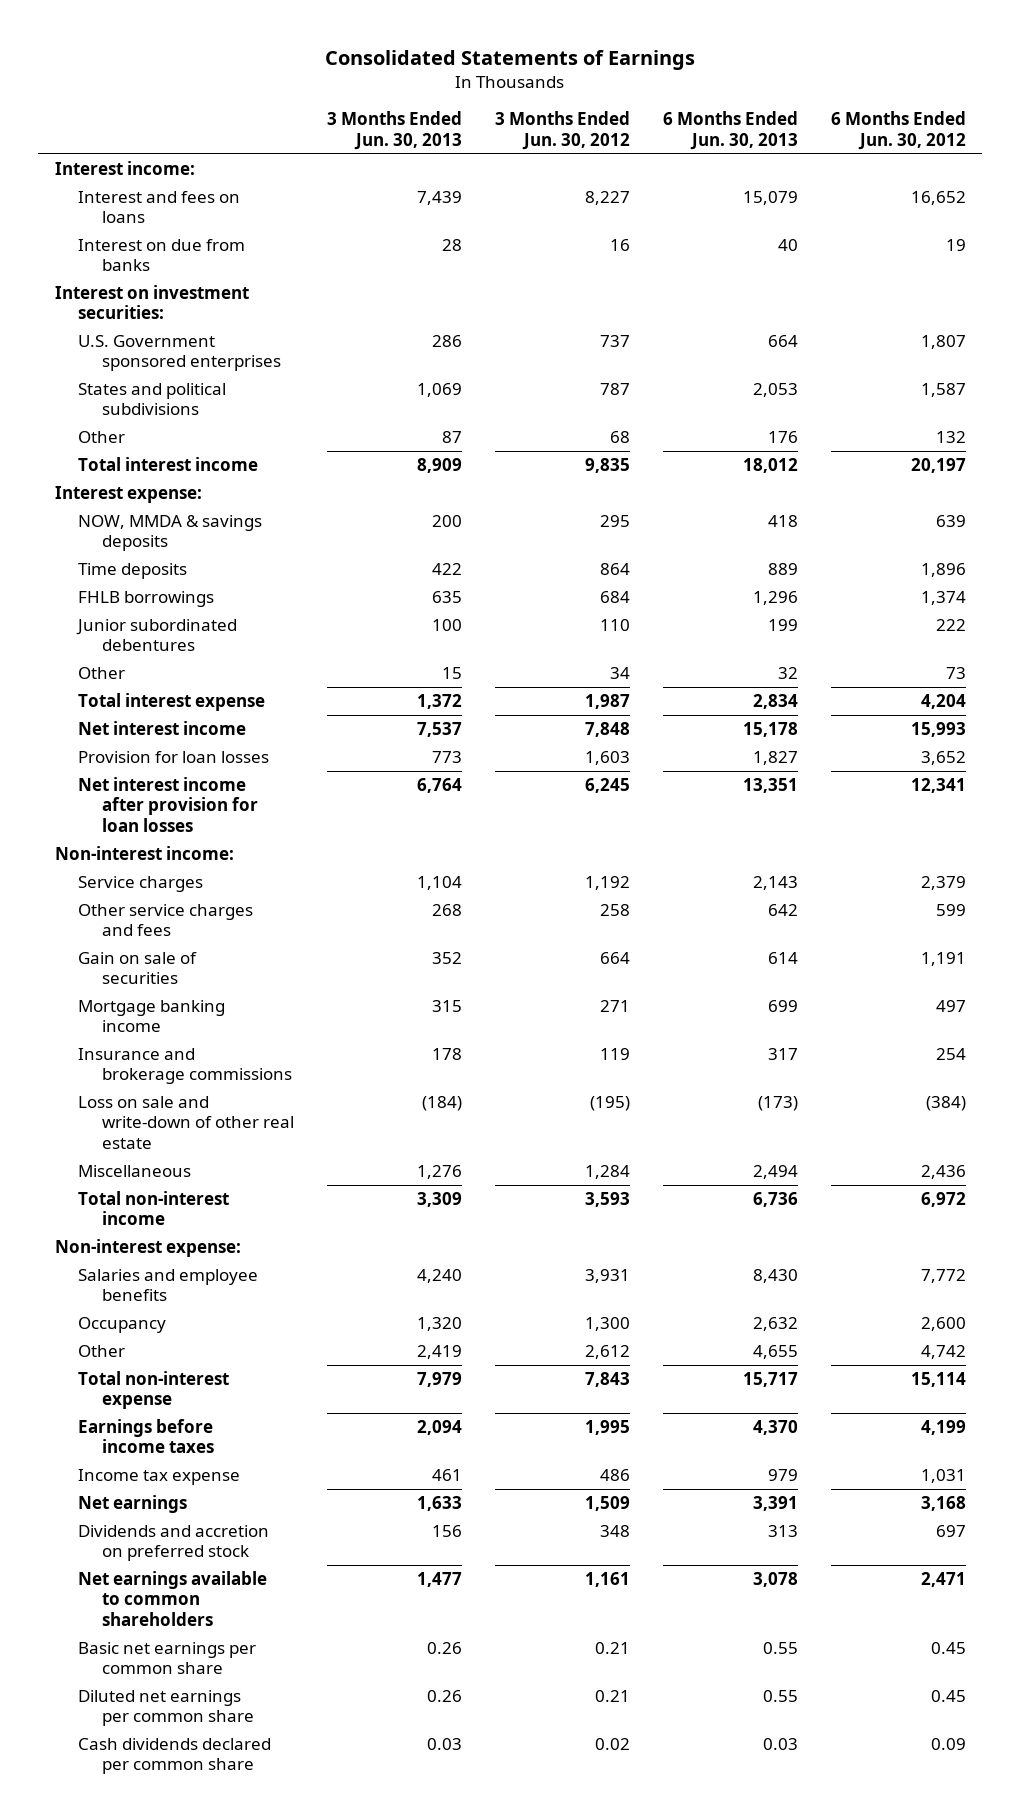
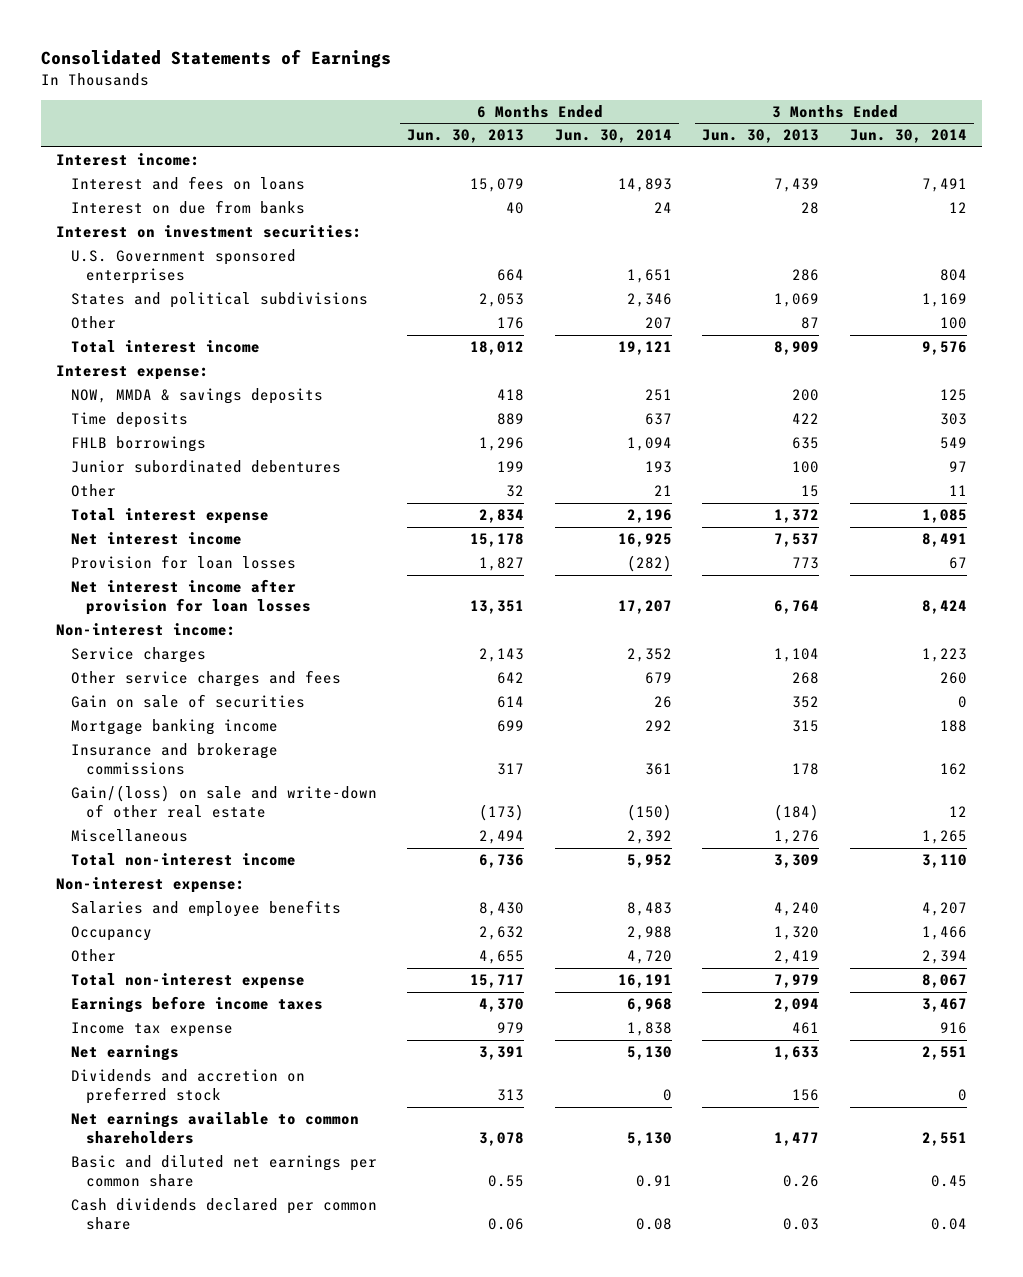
- | 3 Months Ended Jun. 30, 2013 | 3 Months Ended Jun. 30, 2012 | 6 Months Ended Jun. 30, 2013 | 6 Months Ended Jun. 30, 2012
+ | 6 Months Ended Jun. 30, 2013 | 6 Months Ended Jun. 30, 2014 | 3 Months Ended Jun. 30, 2013 | 3 Months Ended Jun. 30, 2014
- Loss on sale and write-down of other real estate | (184) | (195) | (173) | (384)
+ Gain/(loss) on sale and write-down of other real estate | (173) | (150) | (184) | 12
- Basic net earnings per common share | 0.26 | 0.21 | 0.55 | 0.45
- Diluted net earnings per common share | 0.26 | 0.21 | 0.55 | 0.45
- Cash dividends declared per common share | 0.03 | 0.02 | 0.03 | 0.09
+ Basic and diluted net earnings per common share | 0.55 | 0.91 | 0.26 | 0.45
+ Cash dividends declared per common share | 0.06 | 0.08 | 0.03 | 0.04

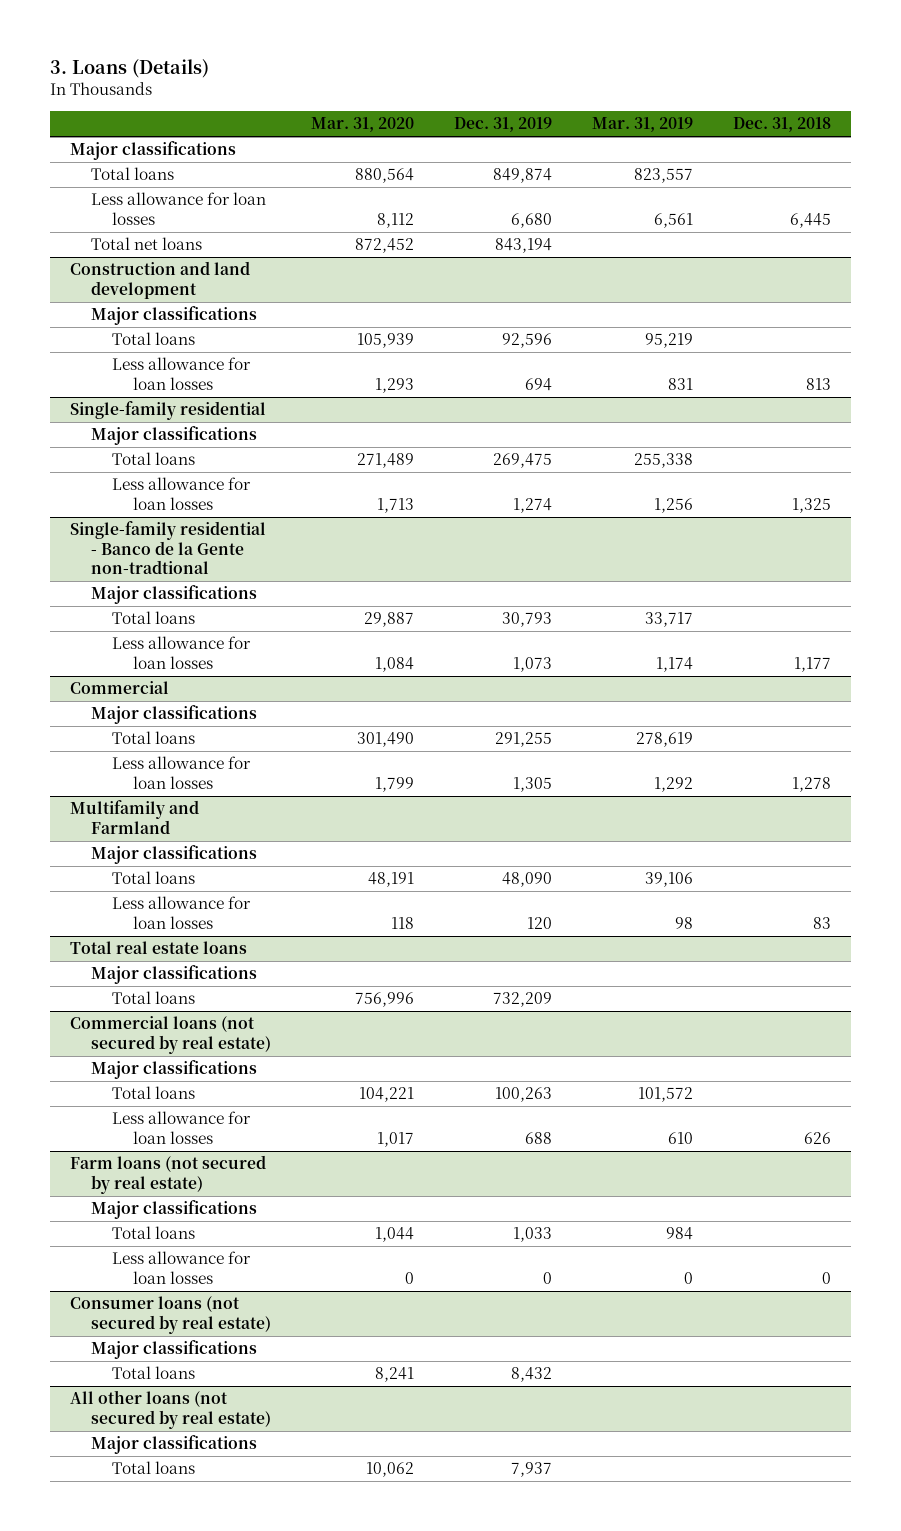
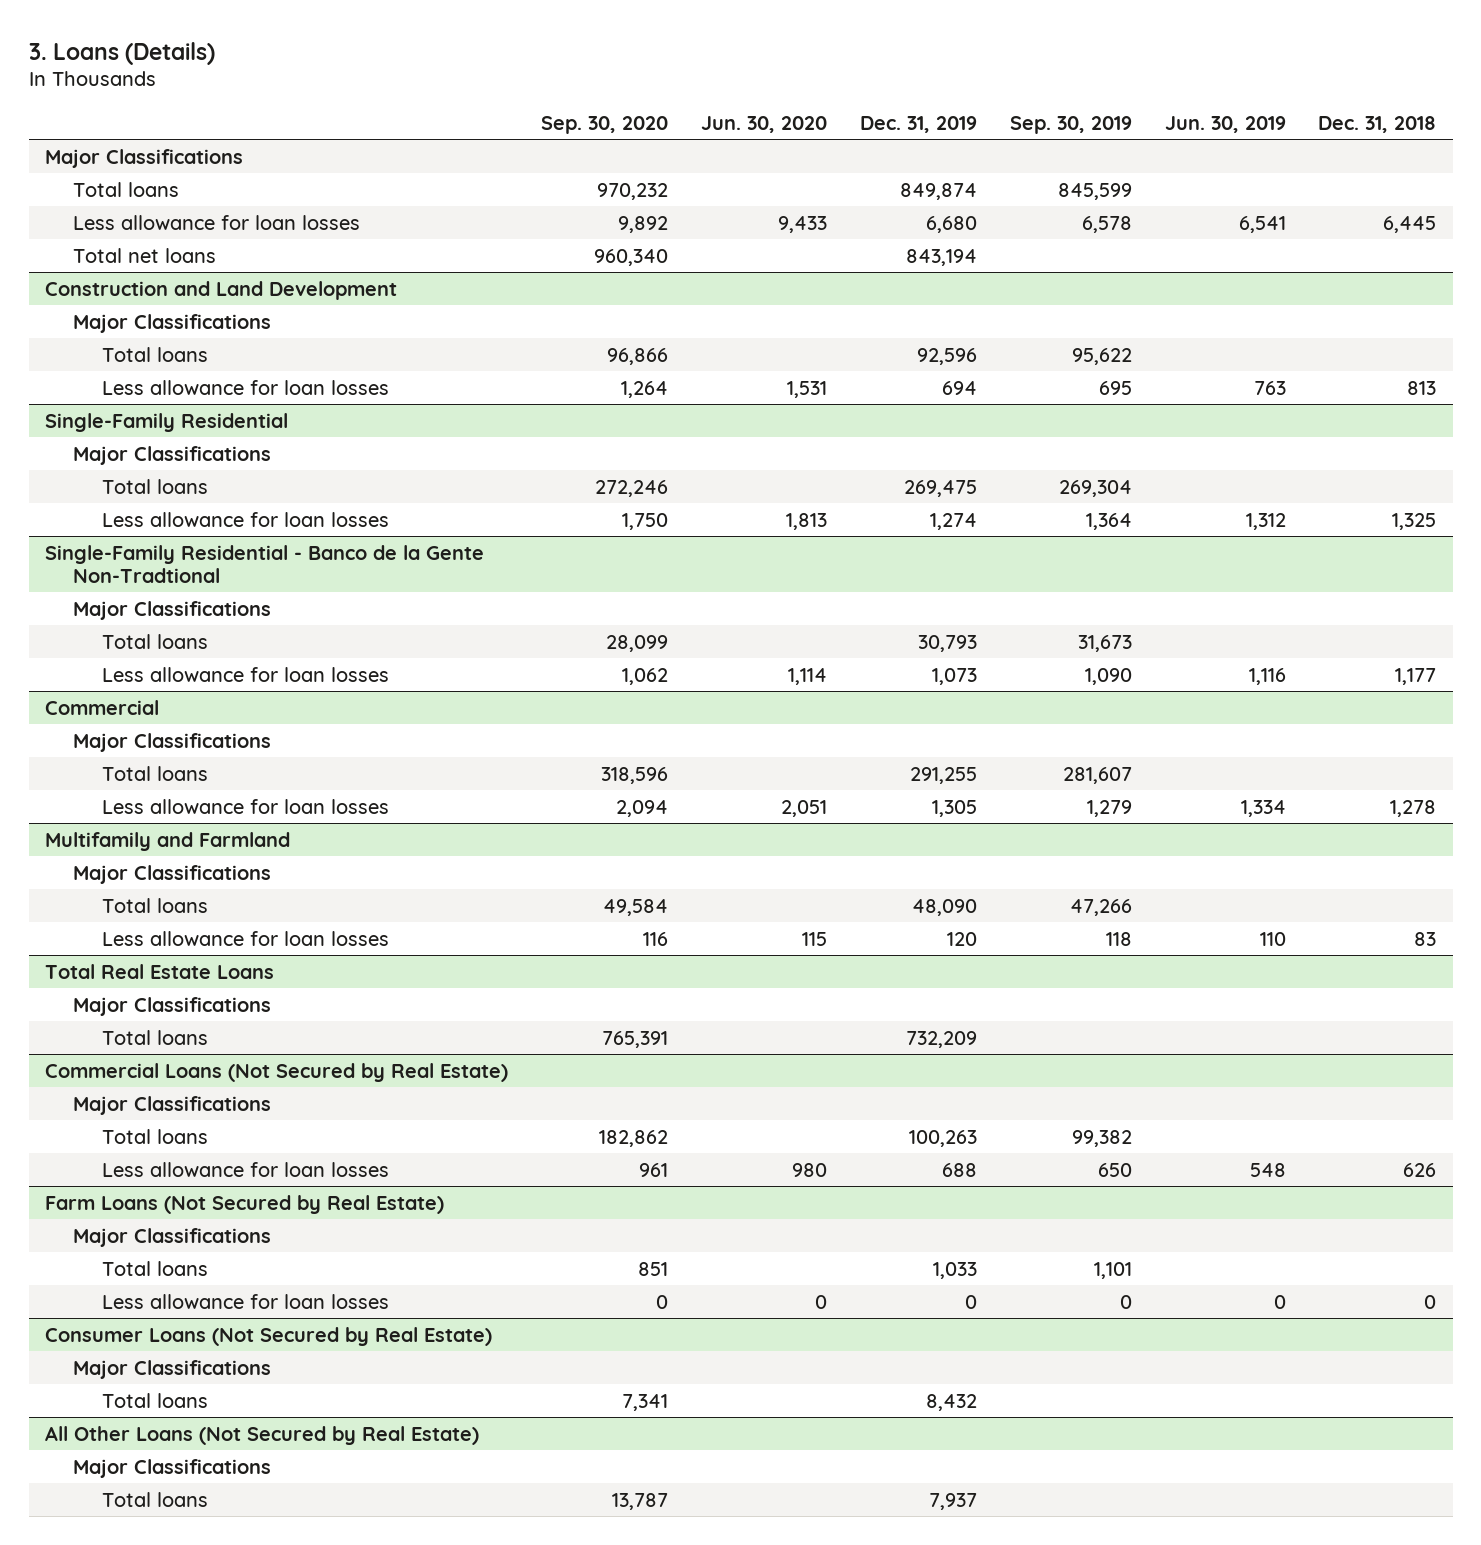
- | Mar. 31, 2020 | Dec. 31, 2019 | Mar. 31, 2019 | Dec. 31, 2018
+ | Sep. 30, 2020 | Jun. 30, 2020 | Dec. 31, 2019 | Sep. 30, 2019 | Jun. 30, 2019 | Dec. 31, 2018
- Major classifications
+ Major Classifications
- Construction and land development
- Major classifications
+ Construction and Land Development
+ Major Classifications
- Single-family residential
- Major classifications
+ Single-Family Residential
+ Major Classifications
- Single-family residential - Banco de la Gente non-tradtional
- Major classifications
+ Single-Family Residential - Banco de la Gente Non-Tradtional
+ Major Classifications
@ Commercial
- Major classifications
+ Major Classifications
@ Multifamily and Farmland
- Major classifications
+ Major Classifications
- Total real estate loans
- Major classifications
+ Total Real Estate Loans
+ Major Classifications
- Commercial loans (not secured by real estate)
- Major classifications
+ Commercial Loans (Not Secured by Real Estate)
+ Major Classifications
- Farm loans (not secured by real estate)
- Major classifications
+ Farm Loans (Not Secured by Real Estate)
+ Major Classifications
- Consumer loans (not secured by real estate)
- Major classifications
+ Consumer Loans (Not Secured by Real Estate)
+ Major Classifications
- All other loans (not secured by real estate)
- Major classifications
+ All Other Loans (Not Secured by Real Estate)
+ Major Classifications

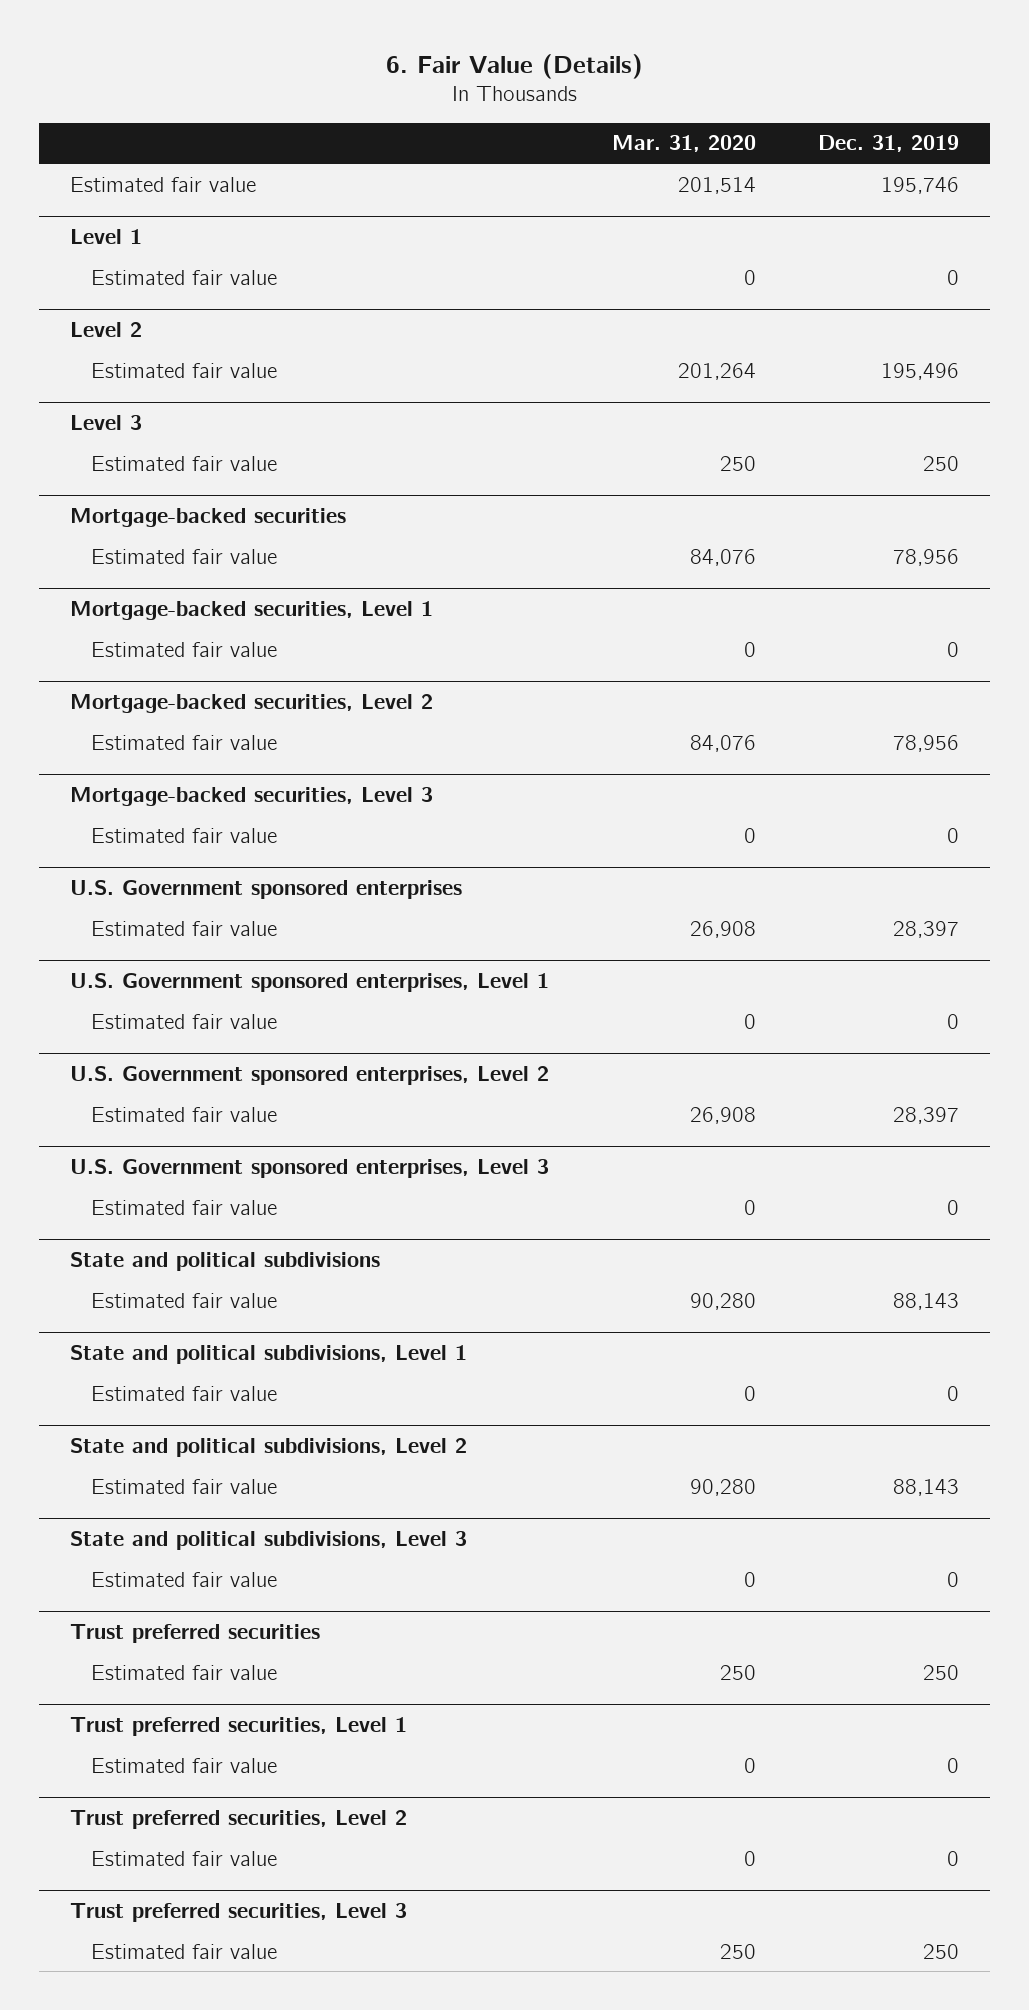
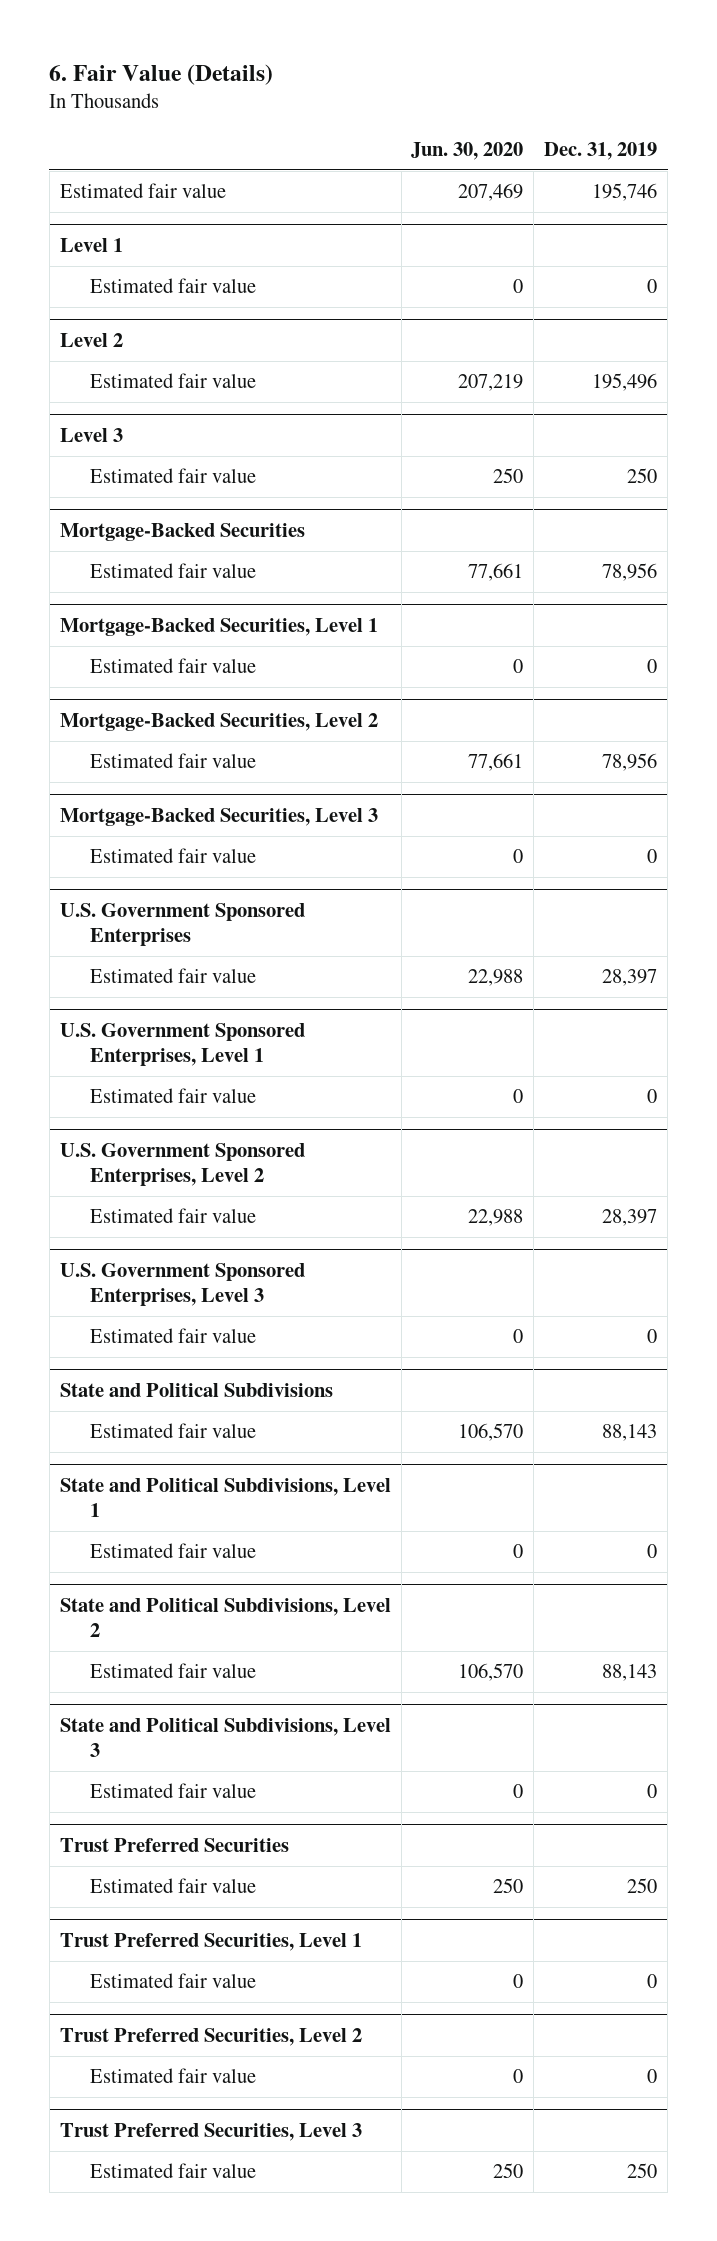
- | Mar. 31, 2020 | Dec. 31, 2019
+ | Jun. 30, 2020 | Dec. 31, 2019
- Mortgage-backed securities
+ Mortgage-Backed Securities
- Mortgage-backed securities, Level 1
+ Mortgage-Backed Securities, Level 1
- Mortgage-backed securities, Level 2
+ Mortgage-Backed Securities, Level 2
- Mortgage-backed securities, Level 3
+ Mortgage-Backed Securities, Level 3
- U.S. Government sponsored enterprises
+ U.S. Government Sponsored Enterprises
- U.S. Government sponsored enterprises, Level 1
+ U.S. Government Sponsored Enterprises, Level 1
- U.S. Government sponsored enterprises, Level 2
+ U.S. Government Sponsored Enterprises, Level 2
- U.S. Government sponsored enterprises, Level 3
+ U.S. Government Sponsored Enterprises, Level 3
- State and political subdivisions
+ State and Political Subdivisions
- State and political subdivisions, Level 1
+ State and Political Subdivisions, Level 1
- State and political subdivisions, Level 2
+ State and Political Subdivisions, Level 2
- State and political subdivisions, Level 3
+ State and Political Subdivisions, Level 3
- Trust preferred securities
+ Trust Preferred Securities
- Trust preferred securities, Level 1
+ Trust Preferred Securities, Level 1
- Trust preferred securities, Level 2
+ Trust Preferred Securities, Level 2
- Trust preferred securities, Level 3
+ Trust Preferred Securities, Level 3

